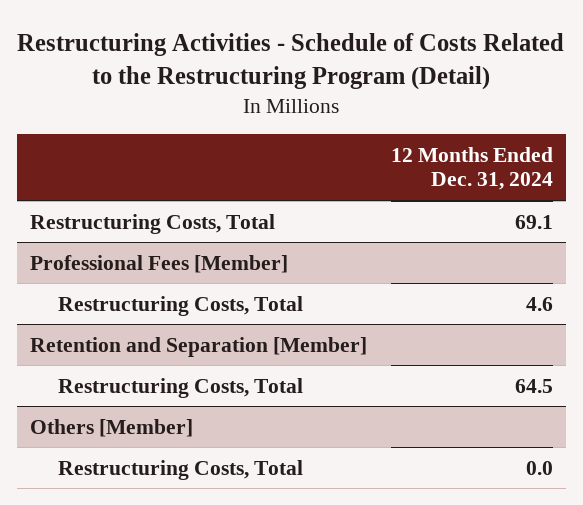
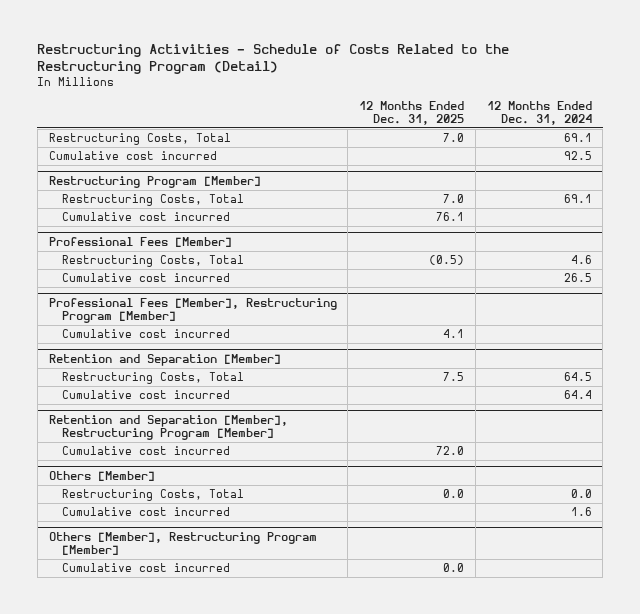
- | 12 Months Ended Dec. 31, 2024
+ | 12 Months Ended Dec. 31, 2025 | 12 Months Ended Dec. 31, 2024
+ Cumulative cost incurred | | 92.5
+ Restructuring Program [Member]
+ Restructuring Costs, Total | 7.0 | 69.1
+ Cumulative cost incurred | 76.1 |
@ Professional Fees [Member]
+ Cumulative cost incurred | | 26.5
+ Professional Fees [Member], Restructuring Program [Member]
+ Cumulative cost incurred | 4.1 |
@ Retention and Separation [Member]
+ Cumulative cost incurred | | 64.4
+ Retention and Separation [Member], Restructuring Program [Member]
+ Cumulative cost incurred | 72.0 |
@ Others [Member]
+ Cumulative cost incurred | | 1.6
+ Others [Member], Restructuring Program [Member]
+ Cumulative cost incurred | 0.0 |

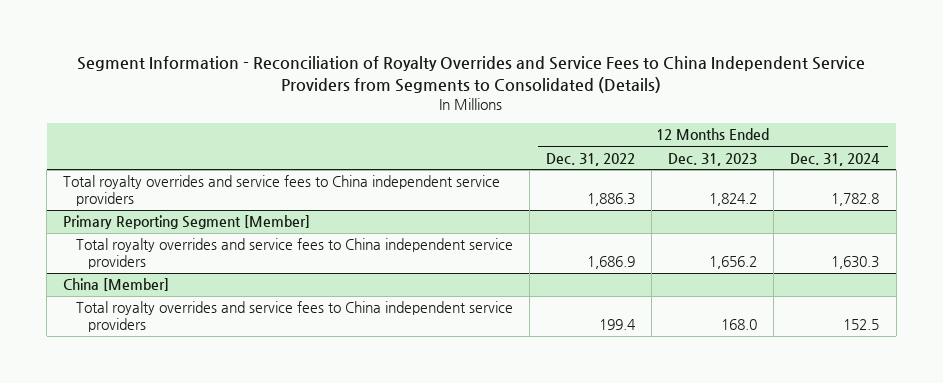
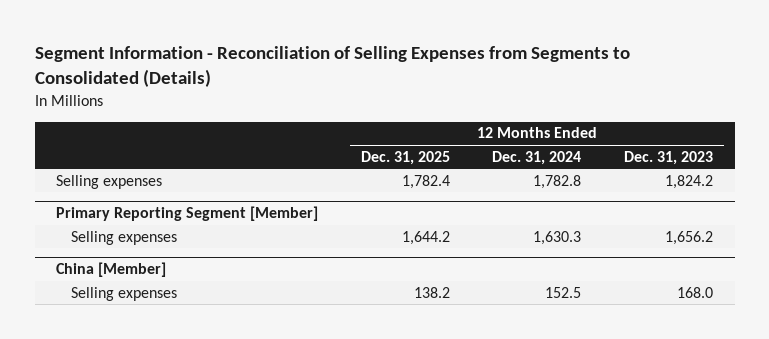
- Segment Information - Reconciliation of Royalty Overrides and Service Fees to China Independent Service Providers from Segments to Consolidated (Details)
+ Segment Information - Reconciliation of Selling Expenses from Segments to Consolidated (Details)
- | 12 Months Ended Dec. 31, 2022 | 12 Months Ended Dec. 31, 2023 | 12 Months Ended Dec. 31, 2024
+ | 12 Months Ended Dec. 31, 2025 | 12 Months Ended Dec. 31, 2024 | 12 Months Ended Dec. 31, 2023
- Total royalty overrides and service fees to China independent service providers | 1,886.3 | 1,824.2 | 1,782.8
+ Selling expenses | 1,782.4 | 1,782.8 | 1,824.2
@ Primary Reporting Segment [Member]
- Total royalty overrides and service fees to China independent service providers | 1,686.9 | 1,656.2 | 1,630.3
+ Selling expenses | 1,644.2 | 1,630.3 | 1,656.2
@ China [Member]
- Total royalty overrides and service fees to China independent service providers | 199.4 | 168.0 | 152.5
+ Selling expenses | 138.2 | 152.5 | 168.0

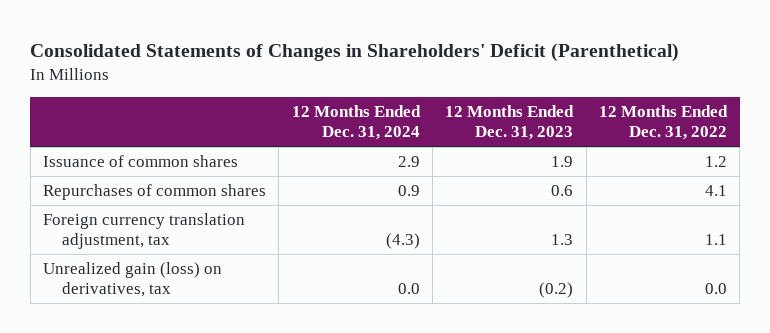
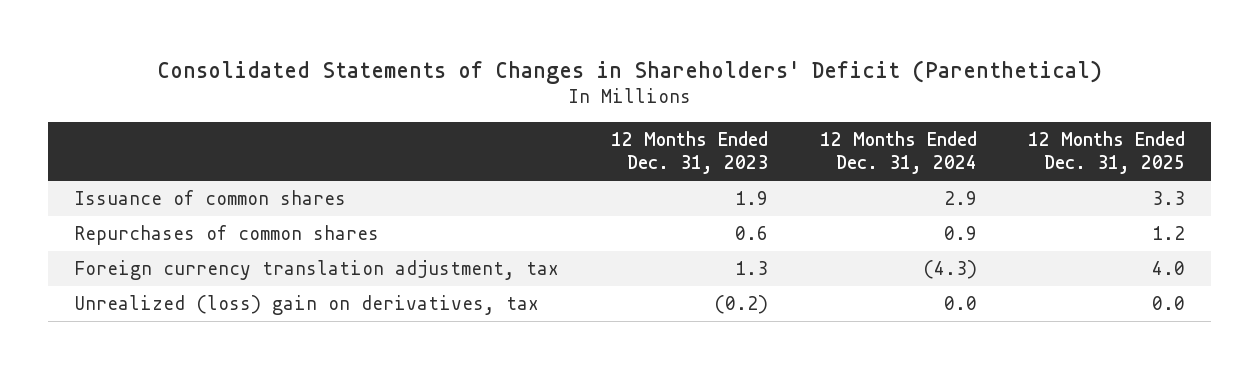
- | 12 Months Ended Dec. 31, 2024 | 12 Months Ended Dec. 31, 2023 | 12 Months Ended Dec. 31, 2022
+ | 12 Months Ended Dec. 31, 2023 | 12 Months Ended Dec. 31, 2024 | 12 Months Ended Dec. 31, 2025
- Unrealized gain (loss) on derivatives, tax | 0.0 | (0.2) | 0.0
+ Unrealized (loss) gain on derivatives, tax | (0.2) | 0.0 | 0.0

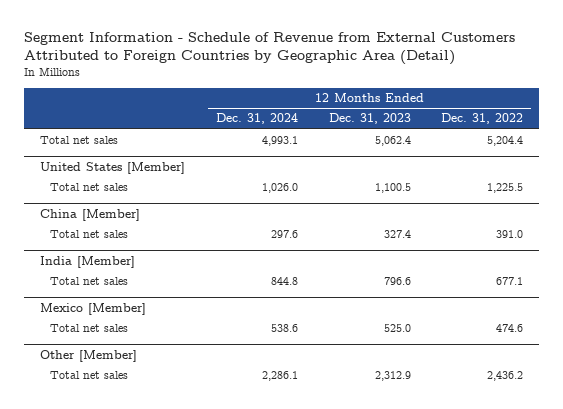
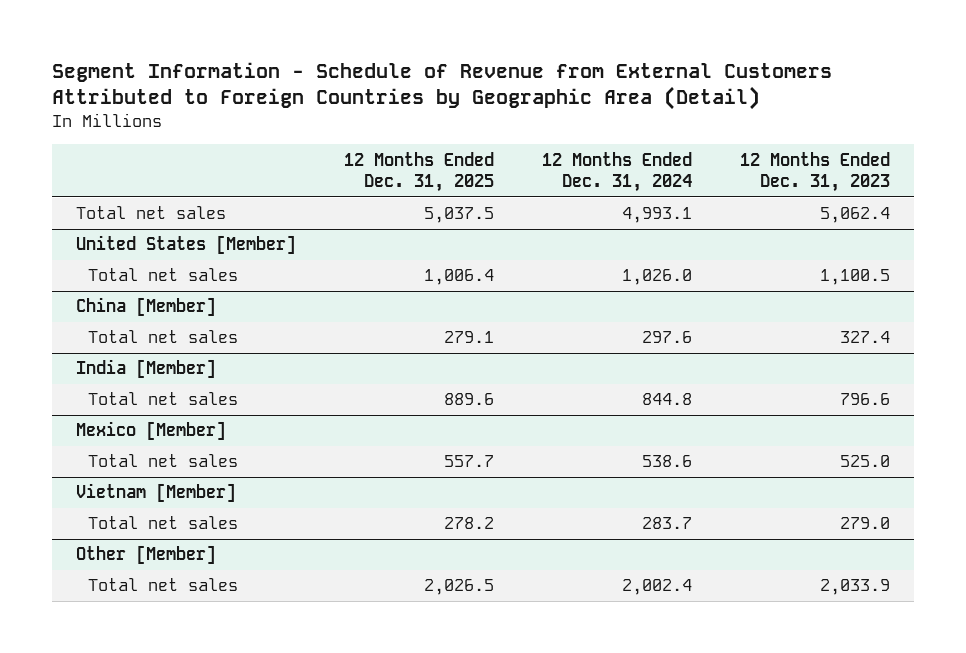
- | 12 Months Ended Dec. 31, 2024 | 12 Months Ended Dec. 31, 2023 | 12 Months Ended Dec. 31, 2022
+ | 12 Months Ended Dec. 31, 2025 | 12 Months Ended Dec. 31, 2024 | 12 Months Ended Dec. 31, 2023
+ Vietnam [Member]
+ Total net sales | 278.2 | 283.7 | 279.0
@ Other [Member]
- Total net sales | 2,286.1 | 2,312.9 | 2,436.2
+ Total net sales | 2,026.5 | 2,002.4 | 2,033.9

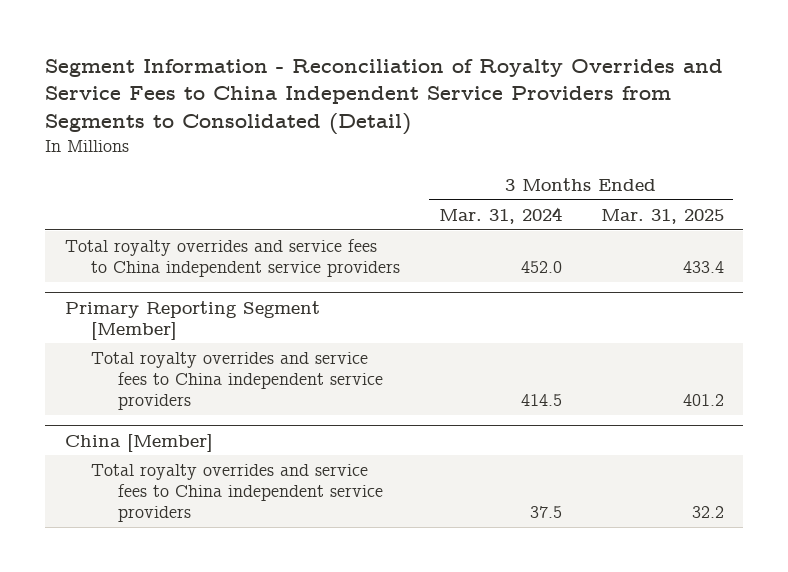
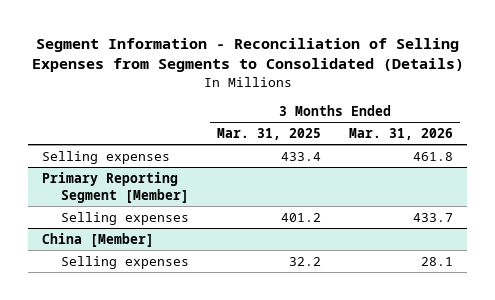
- Segment Information - Reconciliation of Royalty Overrides and Service Fees to China Independent Service Providers from Segments to Consolidated (Detail)
+ Segment Information - Reconciliation of Selling Expenses from Segments to Consolidated (Details)
- | 3 Months Ended Mar. 31, 2024 | 3 Months Ended Mar. 31, 2025
+ | 3 Months Ended Mar. 31, 2025 | 3 Months Ended Mar. 31, 2026
- Total royalty overrides and service fees to China independent service providers | 452.0 | 433.4
+ Selling expenses | 433.4 | 461.8
@ Primary Reporting Segment [Member]
- Total royalty overrides and service fees to China independent service providers | 414.5 | 401.2
+ Selling expenses | 401.2 | 433.7
@ China [Member]
- Total royalty overrides and service fees to China independent service providers | 37.5 | 32.2
+ Selling expenses | 32.2 | 28.1

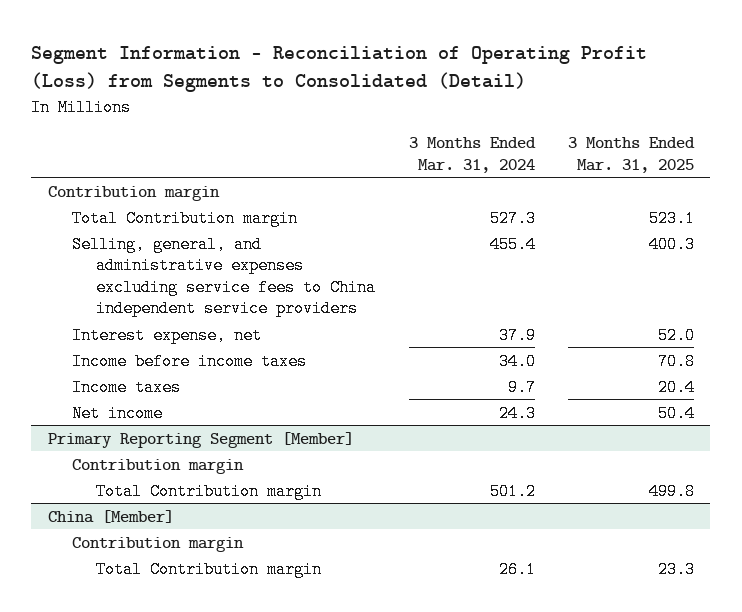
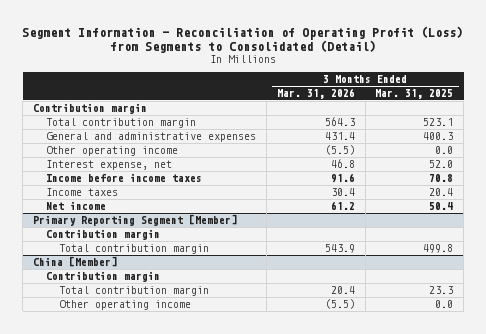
- | 3 Months Ended Mar. 31, 2024 | 3 Months Ended Mar. 31, 2025
+ | 3 Months Ended Mar. 31, 2026 | 3 Months Ended Mar. 31, 2025
- Total Contribution margin | 527.3 | 523.1
- Selling, general, and administrative expenses excluding service fees to China independent service providers | 455.4 | 400.3
+ Total contribution margin | 564.3 | 523.1
+ General and administrative expenses | 431.4 | 400.3
+ Other operating income | (5.5) | 0.0
@ Primary Reporting Segment [Member]
- Total Contribution margin | 501.2 | 499.8
+ Total contribution margin | 543.9 | 499.8
@ China [Member]
- Total Contribution margin | 26.1 | 23.3
+ Total contribution margin | 20.4 | 23.3
+ Other operating income | (5.5) | 0.0

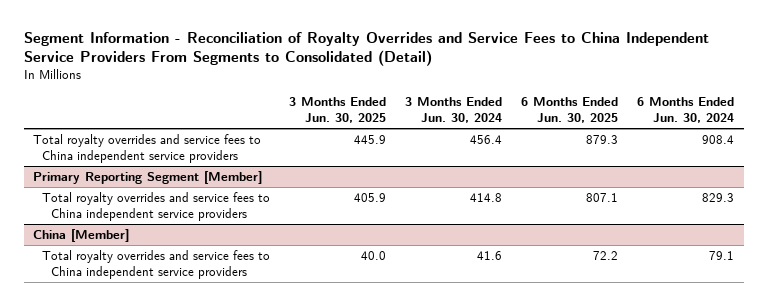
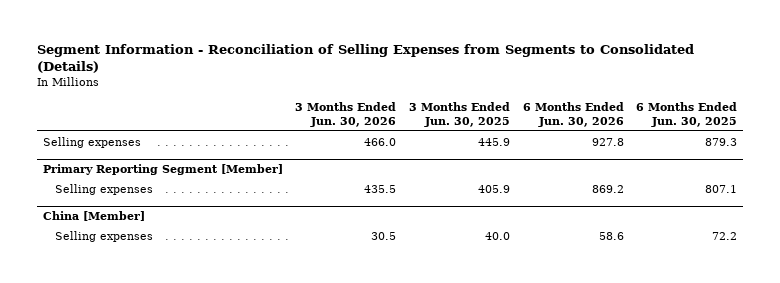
- Segment Information - Reconciliation of Royalty Overrides and Service Fees to China Independent Service Providers From Segments to Consolidated (Detail)
+ Segment Information - Reconciliation of Selling Expenses from Segments to Consolidated (Details)
- | 3 Months Ended Jun. 30, 2025 | 3 Months Ended Jun. 30, 2024 | 6 Months Ended Jun. 30, 2025 | 6 Months Ended Jun. 30, 2024
+ | 3 Months Ended Jun. 30, 2026 | 3 Months Ended Jun. 30, 2025 | 6 Months Ended Jun. 30, 2026 | 6 Months Ended Jun. 30, 2025
- Total royalty overrides and service fees to China independent service providers | 445.9 | 456.4 | 879.3 | 908.4
+ Selling expenses | 466.0 | 445.9 | 927.8 | 879.3
@ Primary Reporting Segment [Member]
- Total royalty overrides and service fees to China independent service providers | 405.9 | 414.8 | 807.1 | 829.3
+ Selling expenses | 435.5 | 405.9 | 869.2 | 807.1
@ China [Member]
- Total royalty overrides and service fees to China independent service providers | 40.0 | 41.6 | 72.2 | 79.1
+ Selling expenses | 30.5 | 40.0 | 58.6 | 72.2

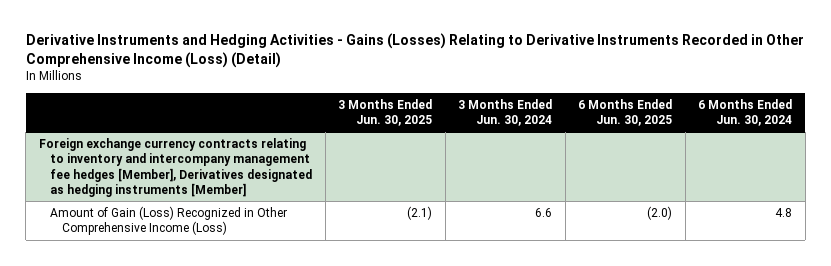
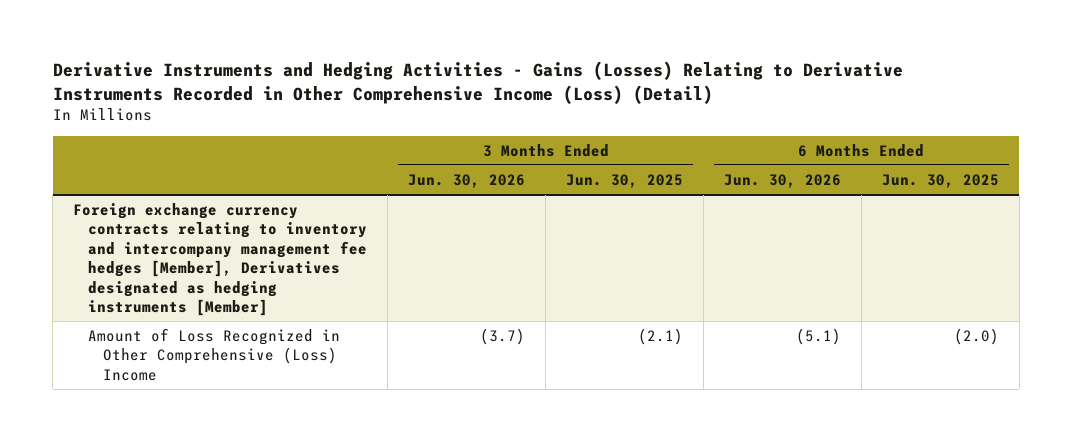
- | 3 Months Ended Jun. 30, 2025 | 3 Months Ended Jun. 30, 2024 | 6 Months Ended Jun. 30, 2025 | 6 Months Ended Jun. 30, 2024
+ | 3 Months Ended Jun. 30, 2026 | 3 Months Ended Jun. 30, 2025 | 6 Months Ended Jun. 30, 2026 | 6 Months Ended Jun. 30, 2025
@ Foreign exchange currency contracts relating to inventory and intercompany management fee hedges [Member], Derivatives designated as hedging instruments [Member]
- Amount of Gain (Loss) Recognized in Other Comprehensive Income (Loss) | (2.1) | 6.6 | (2.0) | 4.8
+ Amount of Loss Recognized in Other Comprehensive (Loss) Income | (3.7) | (2.1) | (5.1) | (2.0)

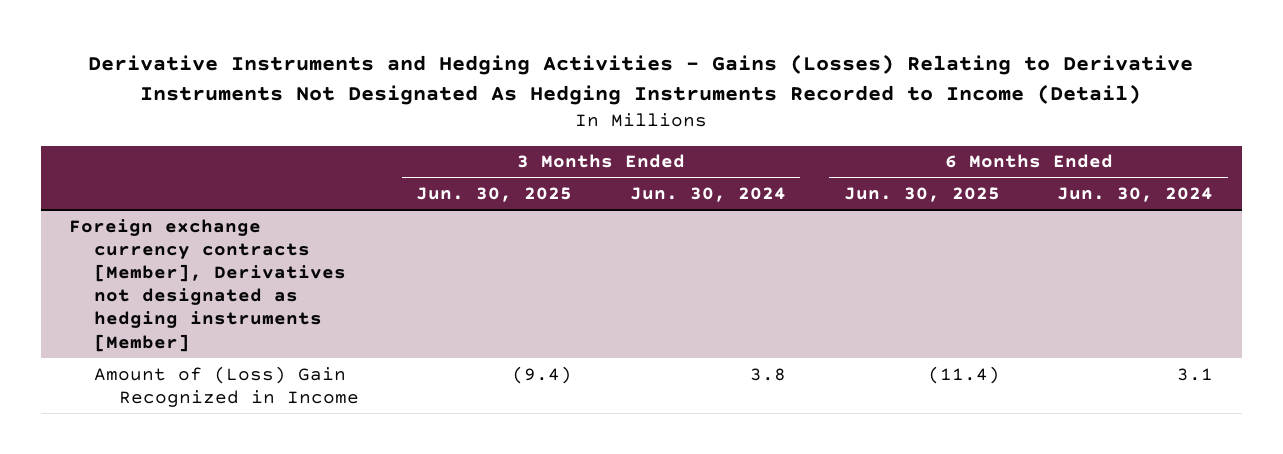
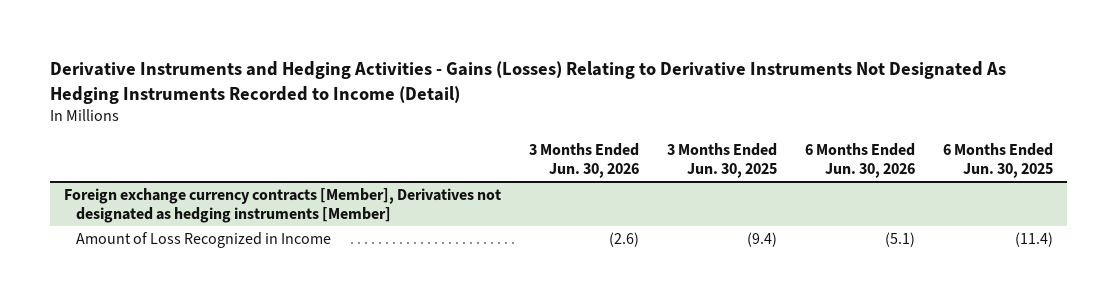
- | 3 Months Ended Jun. 30, 2025 | 3 Months Ended Jun. 30, 2024 | 6 Months Ended Jun. 30, 2025 | 6 Months Ended Jun. 30, 2024
+ | 3 Months Ended Jun. 30, 2026 | 3 Months Ended Jun. 30, 2025 | 6 Months Ended Jun. 30, 2026 | 6 Months Ended Jun. 30, 2025
@ Foreign exchange currency contracts [Member], Derivatives not designated as hedging instruments [Member]
- Amount of (Loss) Gain Recognized in Income | (9.4) | 3.8 | (11.4) | 3.1
+ Amount of Loss Recognized in Income | (2.6) | (9.4) | (5.1) | (11.4)

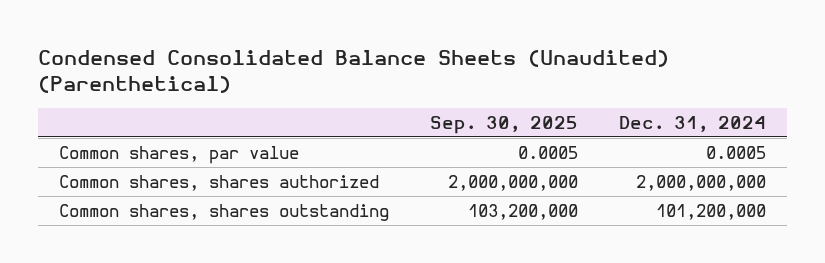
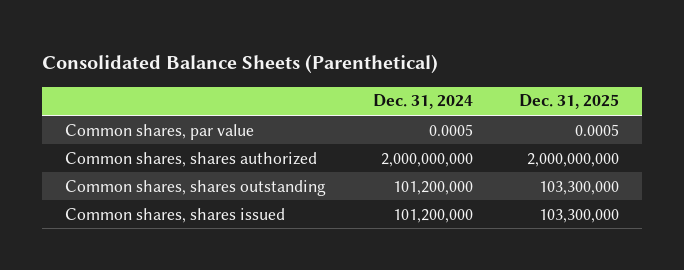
- Condensed Consolidated Balance Sheets (Unaudited) (Parenthetical)
+ Consolidated Balance Sheets (Parenthetical)
- | Sep. 30, 2025 | Dec. 31, 2024
+ | Dec. 31, 2024 | Dec. 31, 2025
+ Common shares, shares issued | 101,200,000 | 103,300,000

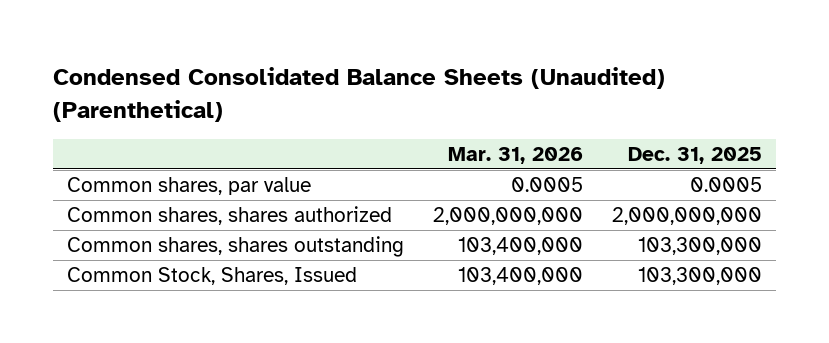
- Consolidated Balance Sheets (Parenthetical)
+ Condensed Consolidated Balance Sheets (Unaudited) (Parenthetical)
- | Dec. 31, 2024 | Dec. 31, 2025
+ | Mar. 31, 2026 | Dec. 31, 2025
- Common shares, shares issued | 101,200,000 | 103,300,000
+ Common Stock, Shares, Issued | 103,400,000 | 103,300,000

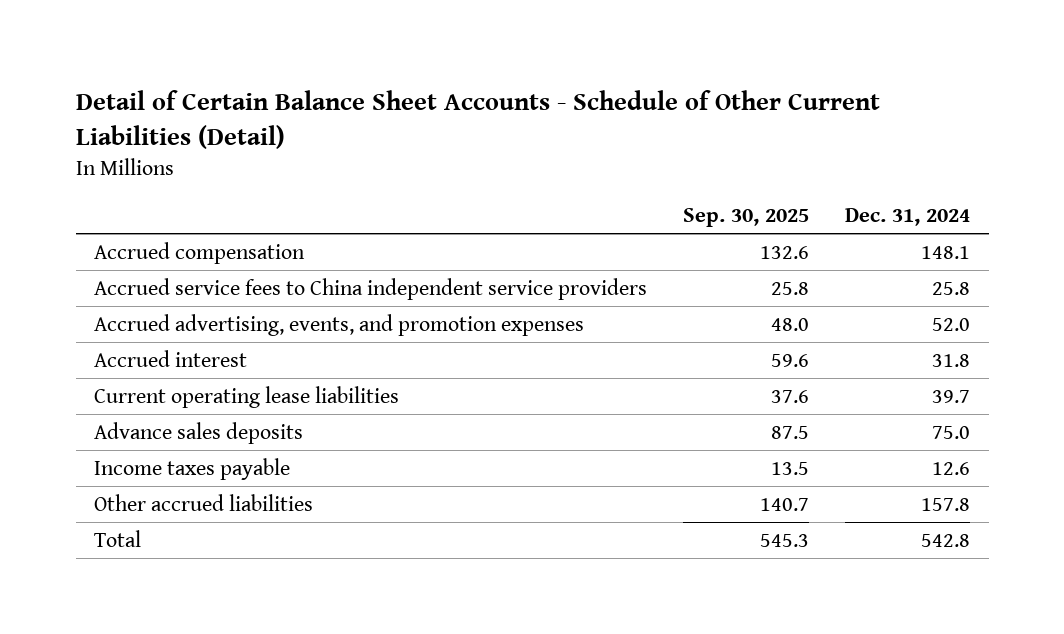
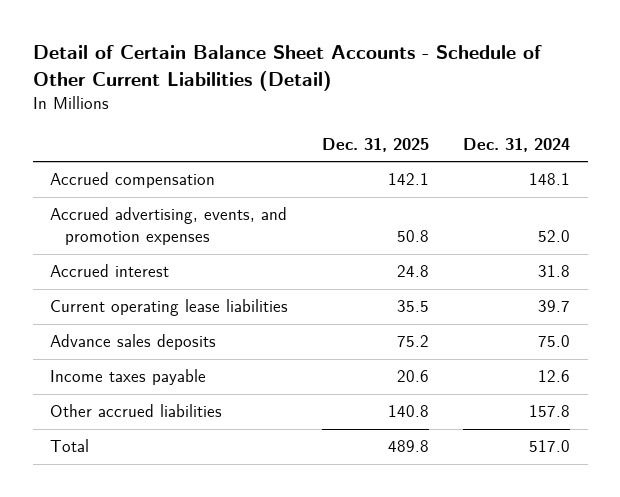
- | Sep. 30, 2025 | Dec. 31, 2024
+ | Dec. 31, 2025 | Dec. 31, 2024
- Accrued service fees to China independent service providers | 25.8 | 25.8
- Total | 545.3 | 542.8
+ Total | 489.8 | 517.0

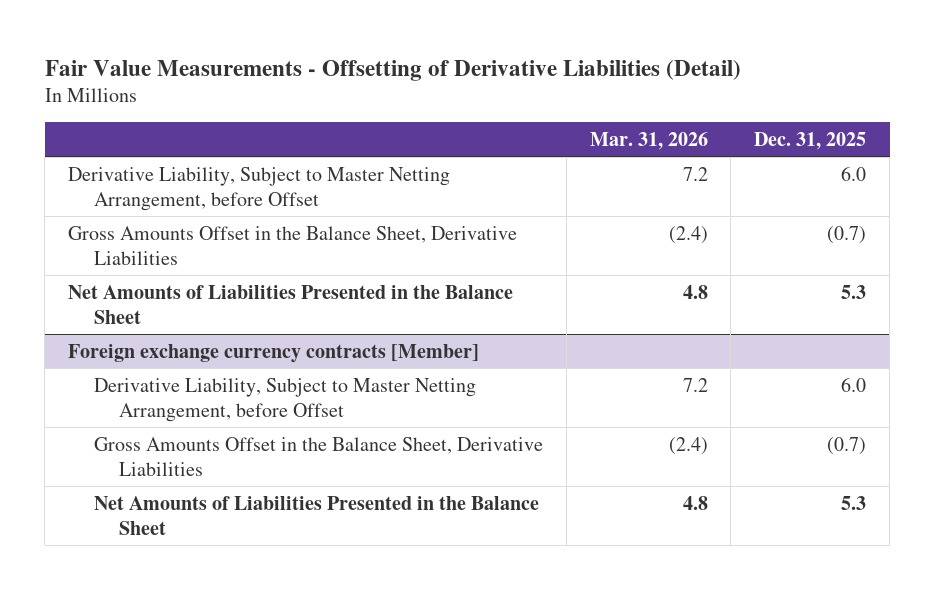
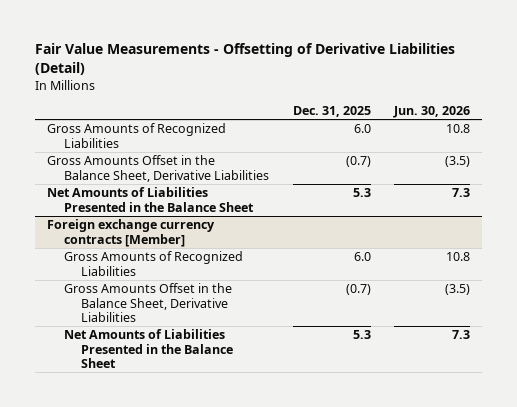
- | Mar. 31, 2026 | Dec. 31, 2025
+ | Dec. 31, 2025 | Jun. 30, 2026
- Derivative Liability, Subject to Master Netting Arrangement, before Offset | 7.2 | 6.0
+ Gross Amounts of Recognized Liabilities | 6.0 | 10.8
@ Foreign exchange currency contracts [Member]
- Derivative Liability, Subject to Master Netting Arrangement, before Offset | 7.2 | 6.0
+ Gross Amounts of Recognized Liabilities | 6.0 | 10.8

